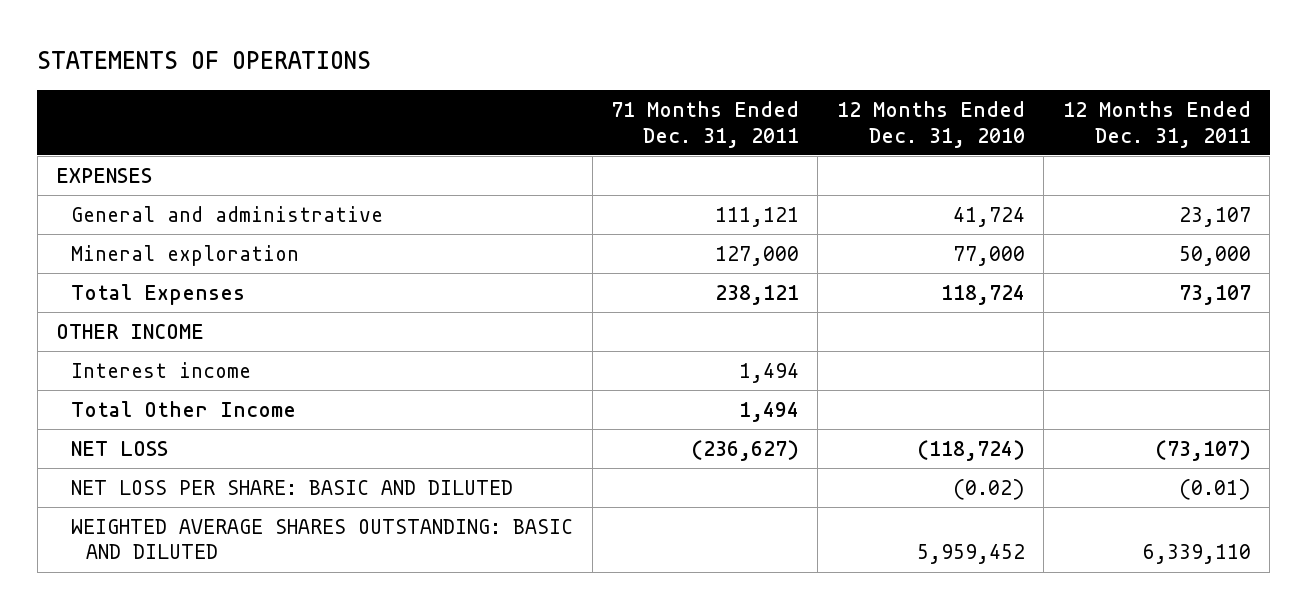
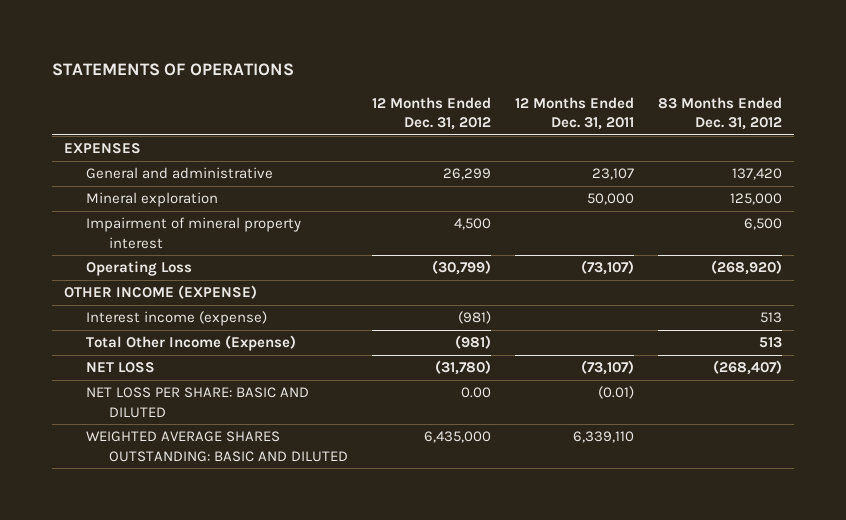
- | 71 Months Ended Dec. 31, 2011 | 12 Months Ended Dec. 31, 2010 | 12 Months Ended Dec. 31, 2011
+ | 12 Months Ended Dec. 31, 2012 | 12 Months Ended Dec. 31, 2011 | 83 Months Ended Dec. 31, 2012
- Total Expenses | 238,121 | 118,724 | 73,107
- OTHER INCOME
- Interest income | 1,494 | |
- Total Other Income | 1,494 | |
+ Impairment of mineral property interest | 4,500 | | 6,500
+ Operating Loss | (30,799) | (73,107) | (268,920)
+ OTHER INCOME (EXPENSE)
+ Interest income (expense) | (981) | | 513
+ Total Other Income (Expense) | (981) | | 513

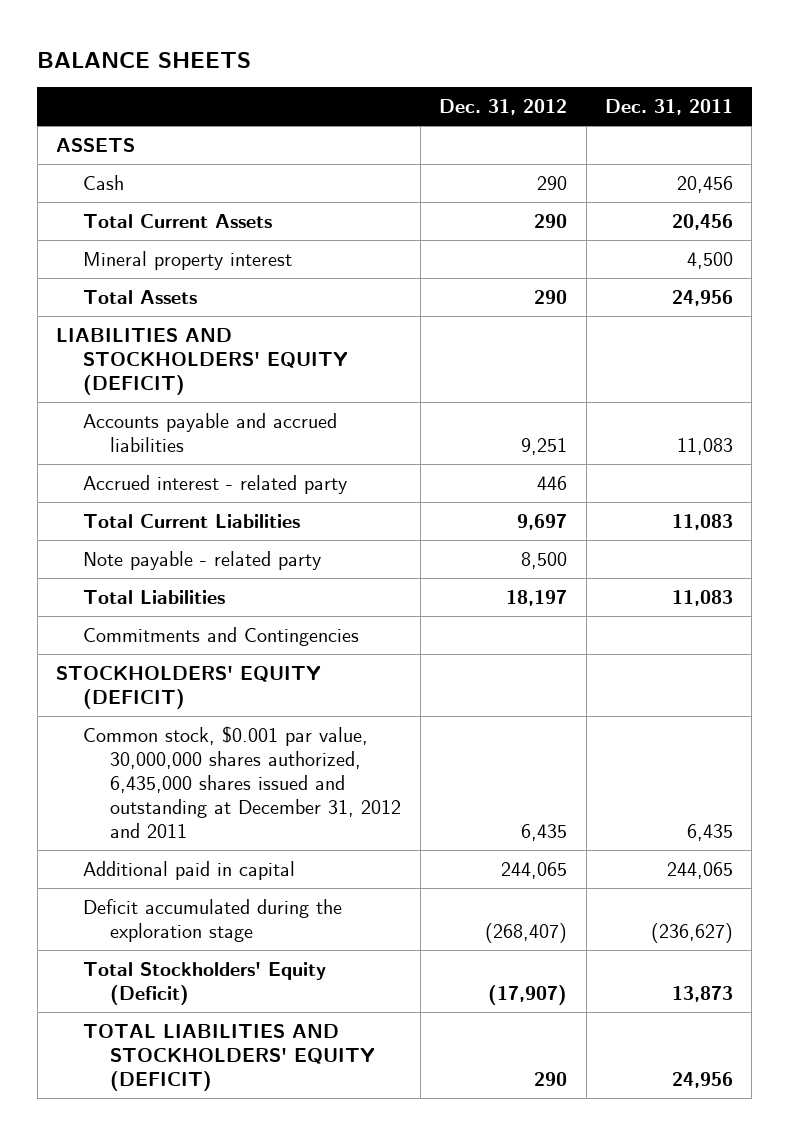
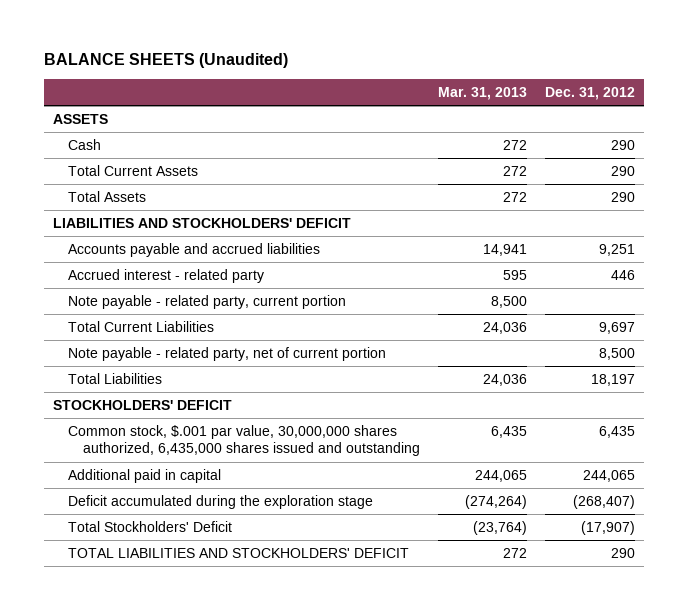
- BALANCE SHEETS
+ BALANCE SHEETS (Unaudited)
- | Dec. 31, 2012 | Dec. 31, 2011
+ | Mar. 31, 2013 | Dec. 31, 2012
- Mineral property interest | | 4,500
- LIABILITIES AND STOCKHOLDERS' EQUITY (DEFICIT)
+ LIABILITIES AND STOCKHOLDERS' DEFICIT
+ Note payable - related party, current portion | 8,500 |
- Note payable - related party | 8,500 |
+ Note payable - related party, net of current portion | | 8,500
- Commitments and Contingencies
- STOCKHOLDERS' EQUITY (DEFICIT)
- Common stock, $0.001 par value, 30,000,000 shares authorized, 6,435,000 shares issued and outstanding at December 31, 2012 and 2011 | 6,435 | 6,435
+ STOCKHOLDERS' DEFICIT
+ Common stock, $.001 par value, 30,000,000 shares authorized, 6,435,000 shares issued and outstanding | 6,435 | 6,435
- Total Stockholders' Equity (Deficit) | (17,907) | 13,873
- TOTAL LIABILITIES AND STOCKHOLDERS' EQUITY (DEFICIT) | 290 | 24,956
+ Total Stockholders' Deficit | (23,764) | (17,907)
+ TOTAL LIABILITIES AND STOCKHOLDERS' DEFICIT | 272 | 290

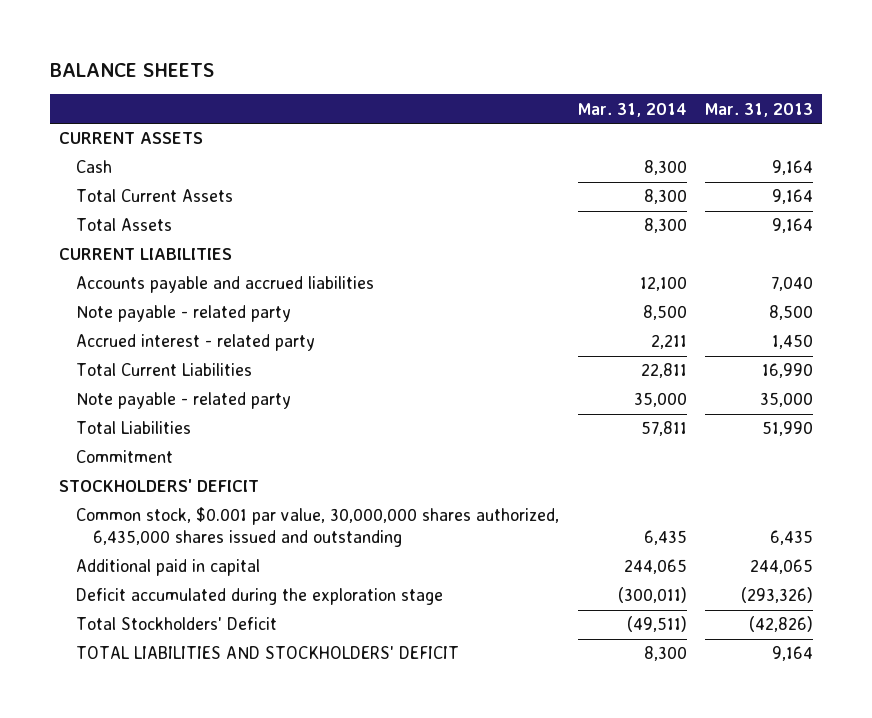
- BALANCE SHEETS (Unaudited)
+ BALANCE SHEETS
- | Mar. 31, 2013 | Dec. 31, 2012
+ | Mar. 31, 2014 | Mar. 31, 2013
- ASSETS
- Cash | 272 | 290
- Total Current Assets | 272 | 290
- Total Assets | 272 | 290
- LIABILITIES AND STOCKHOLDERS' DEFICIT
- Accounts payable and accrued liabilities | 14,941 | 9,251
- Accrued interest - related party | 595 | 446
- Note payable - related party, current portion | 8,500 |
- Total Current Liabilities | 24,036 | 9,697
- Note payable - related party, net of current portion | | 8,500
- Total Liabilities | 24,036 | 18,197
+ CURRENT ASSETS
+ Cash | 8,300 | 9,164
+ Total Current Assets | 8,300 | 9,164
+ Total Assets | 8,300 | 9,164
+ CURRENT LIABILITIES
+ Accounts payable and accrued liabilities | 12,100 | 7,040
+ Note payable - related party | 8,500 | 8,500
+ Accrued interest - related party | 2,211 | 1,450
+ Total Current Liabilities | 22,811 | 16,990
+ Note payable - related party | 35,000 | 35,000
+ Total Liabilities | 57,811 | 51,990
+ Commitment
- Common stock, $.001 par value, 30,000,000 shares authorized, 6,435,000 shares issued and outstanding | 6,435 | 6,435
+ Common stock, $0.001 par value, 30,000,000 shares authorized, 6,435,000 shares issued and outstanding | 6,435 | 6,435
- Deficit accumulated during the exploration stage | (274,264) | (268,407)
- Total Stockholders' Deficit | (23,764) | (17,907)
- TOTAL LIABILITIES AND STOCKHOLDERS' DEFICIT | 272 | 290
+ Deficit accumulated during the exploration stage | (300,011) | (293,326)
+ Total Stockholders' Deficit | (49,511) | (42,826)
+ TOTAL LIABILITIES AND STOCKHOLDERS' DEFICIT | 8,300 | 9,164

